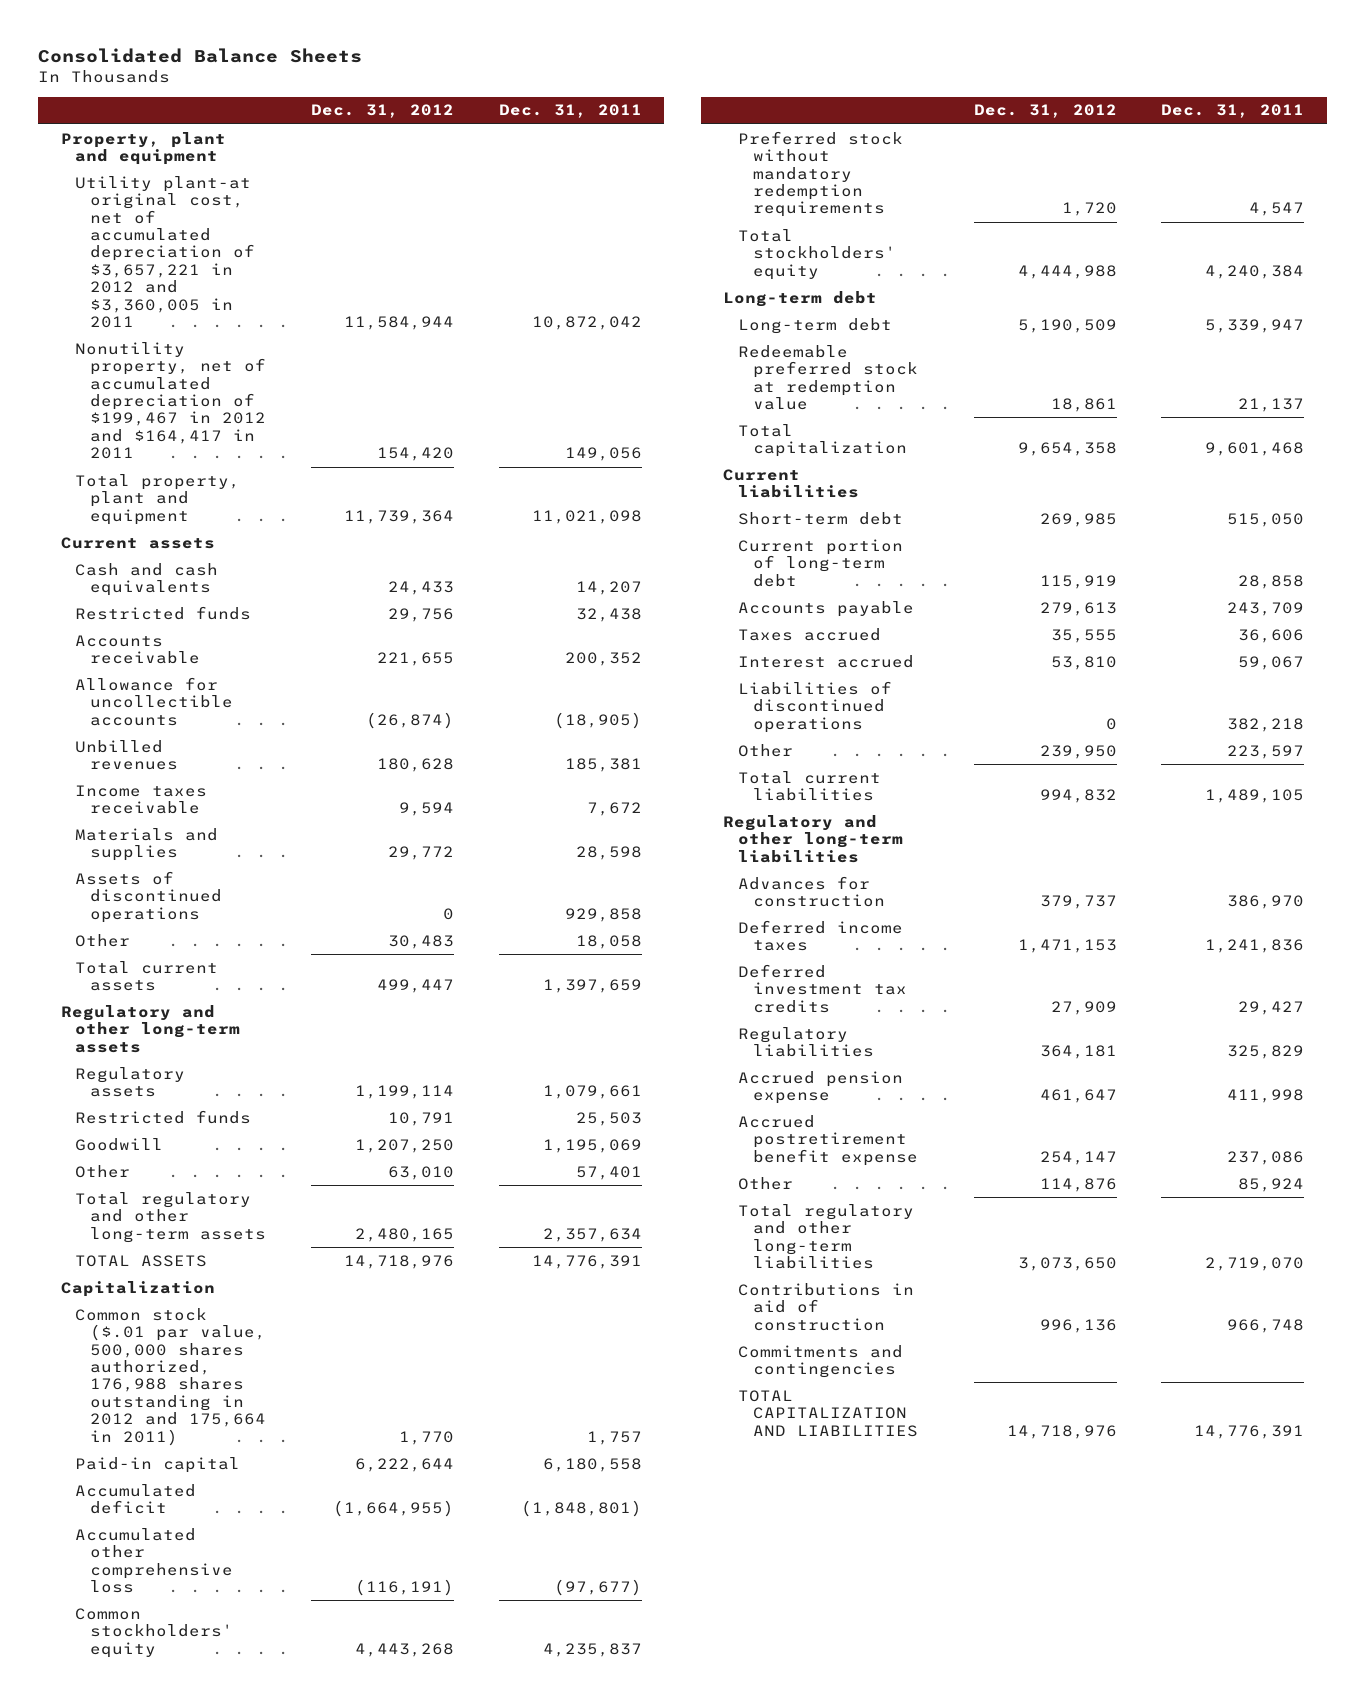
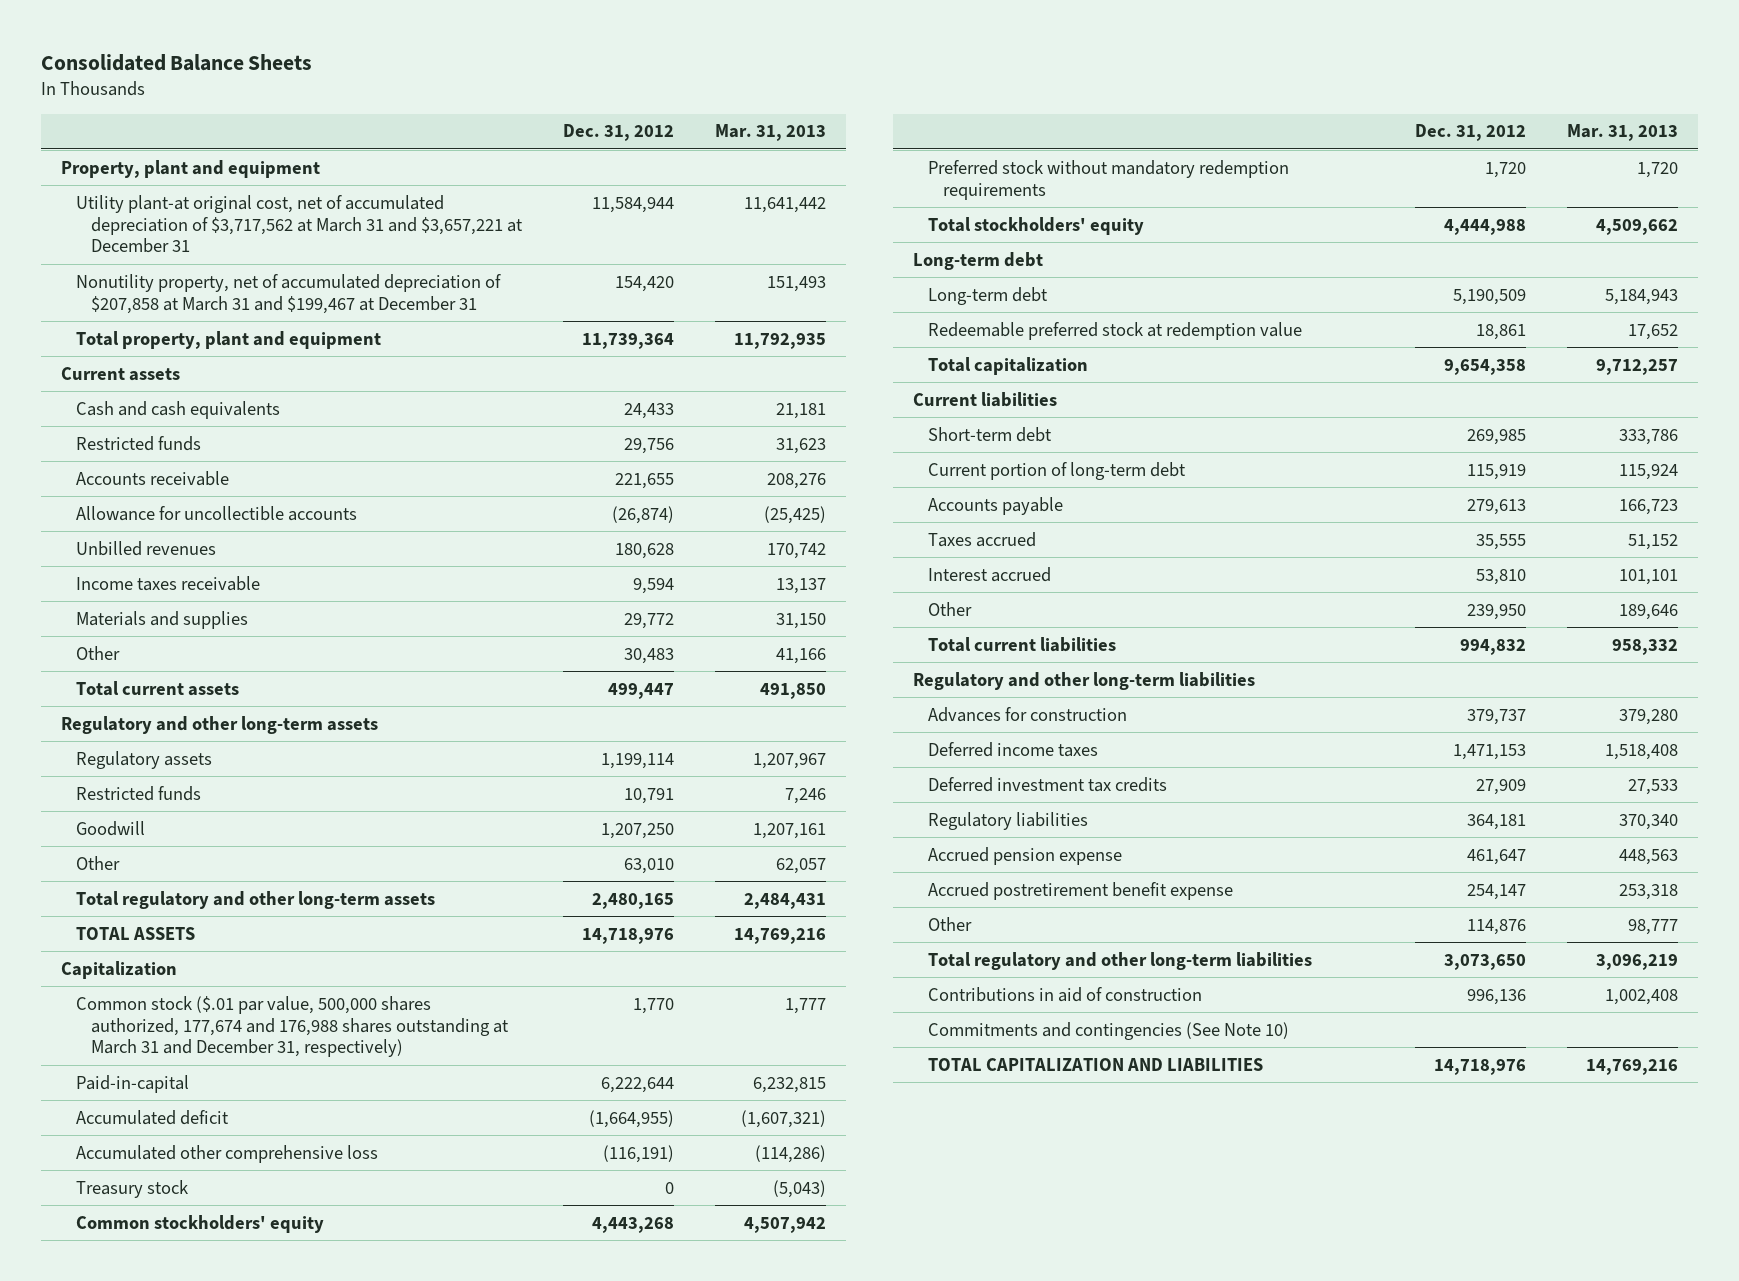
- | Dec. 31, 2012 | Dec. 31, 2011
+ | Dec. 31, 2012 | Mar. 31, 2013
- Utility plant-at original cost, net of accumulated depreciation of $3,657,221 in 2012 and $3,360,005 in 2011 | 11,584,944 | 10,872,042
- Nonutility property, net of accumulated depreciation of $199,467 in 2012 and $164,417 in 2011 | 154,420 | 149,056
+ Utility plant-at original cost, net of accumulated depreciation of $3,717,562 at March 31 and $3,657,221 at December 31 | 11,584,944 | 11,641,442
+ Nonutility property, net of accumulated depreciation of $207,858 at March 31 and $199,467 at December 31 | 154,420 | 151,493
- Assets of discontinued operations | 0 | 929,858
- Common stock ($.01 par value, 500,000 shares authorized, 176,988 shares outstanding in 2012 and 175,664 in 2011) | 1,770 | 1,757
- Paid-in capital | 6,222,644 | 6,180,558
+ Common stock ($.01 par value, 500,000 shares authorized, 177,674 and 176,988 shares outstanding at March 31 and December 31, respectively) | 1,770 | 1,777
+ Paid-in-capital | 6,222,644 | 6,232,815
+ Treasury stock | 0 | (5,043)
- Liabilities of discontinued operations | 0 | 382,218
- Commitments and contingencies
+ Commitments and contingencies (See Note 10)

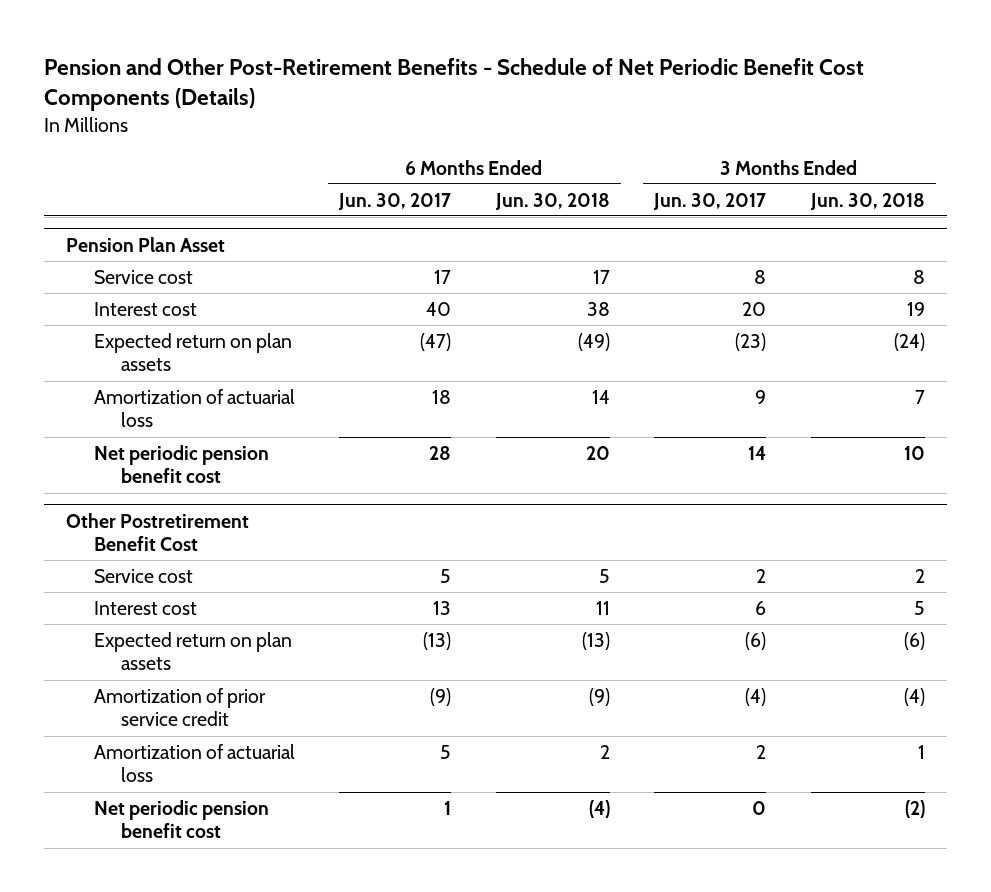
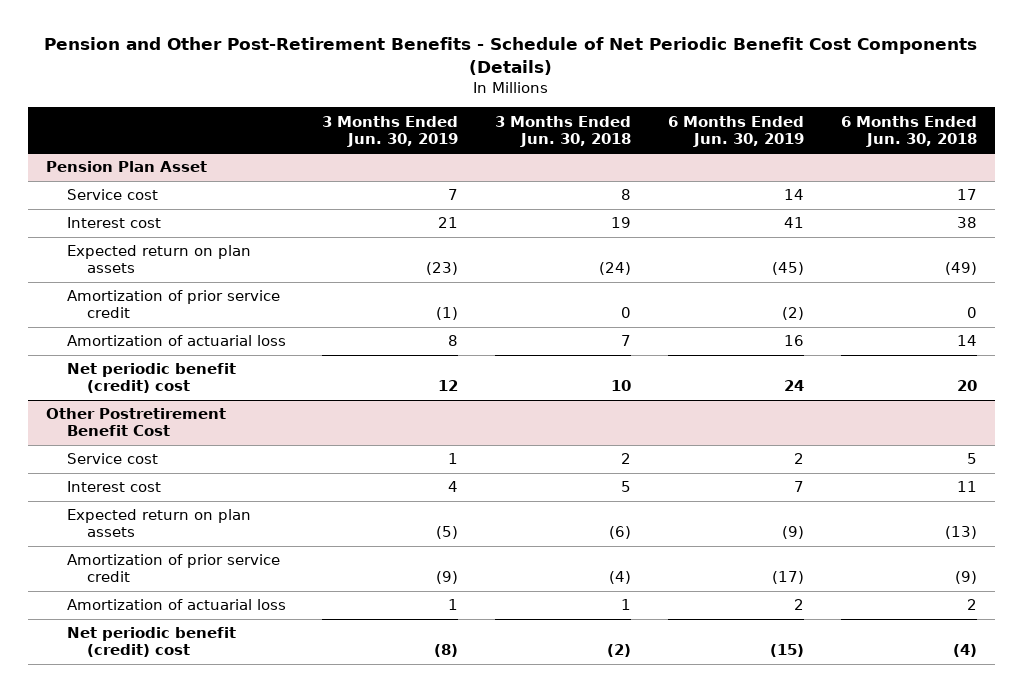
- | 6 Months Ended Jun. 30, 2017 | 6 Months Ended Jun. 30, 2018 | 3 Months Ended Jun. 30, 2017 | 3 Months Ended Jun. 30, 2018
+ | 3 Months Ended Jun. 30, 2019 | 3 Months Ended Jun. 30, 2018 | 6 Months Ended Jun. 30, 2019 | 6 Months Ended Jun. 30, 2018
@ Pension Plan Asset
+ Amortization of prior service credit | (1) | 0 | (2) | 0
- Net periodic pension benefit cost | 28 | 20 | 14 | 10
+ Net periodic benefit (credit) cost | 12 | 10 | 24 | 20
@ Other Postretirement Benefit Cost
- Net periodic pension benefit cost | 1 | (4) | 0 | (2)
+ Net periodic benefit (credit) cost | (8) | (2) | (15) | (4)

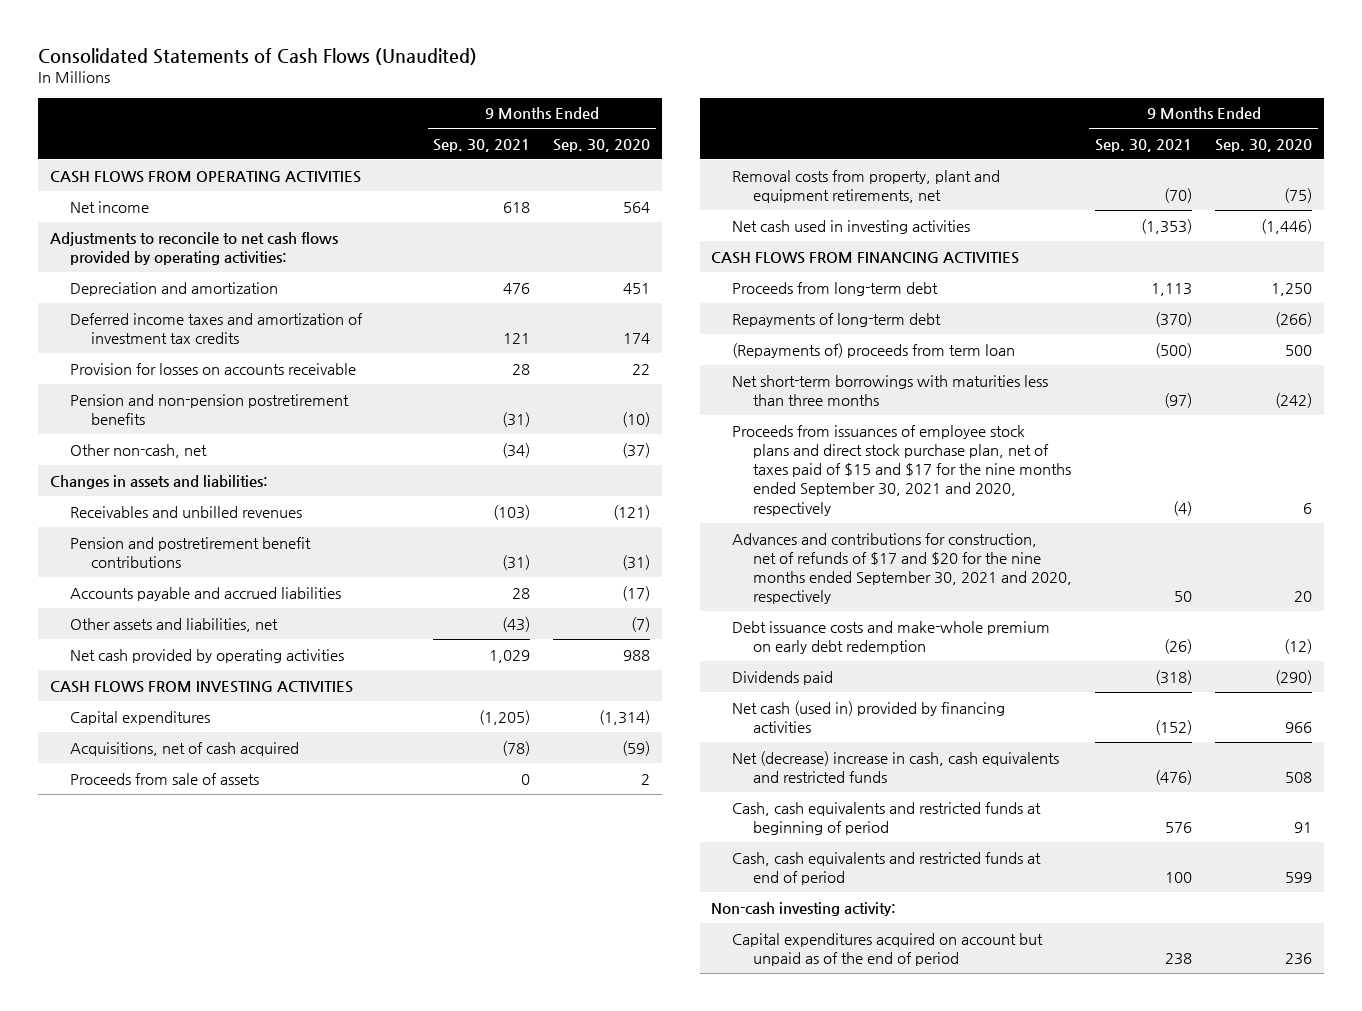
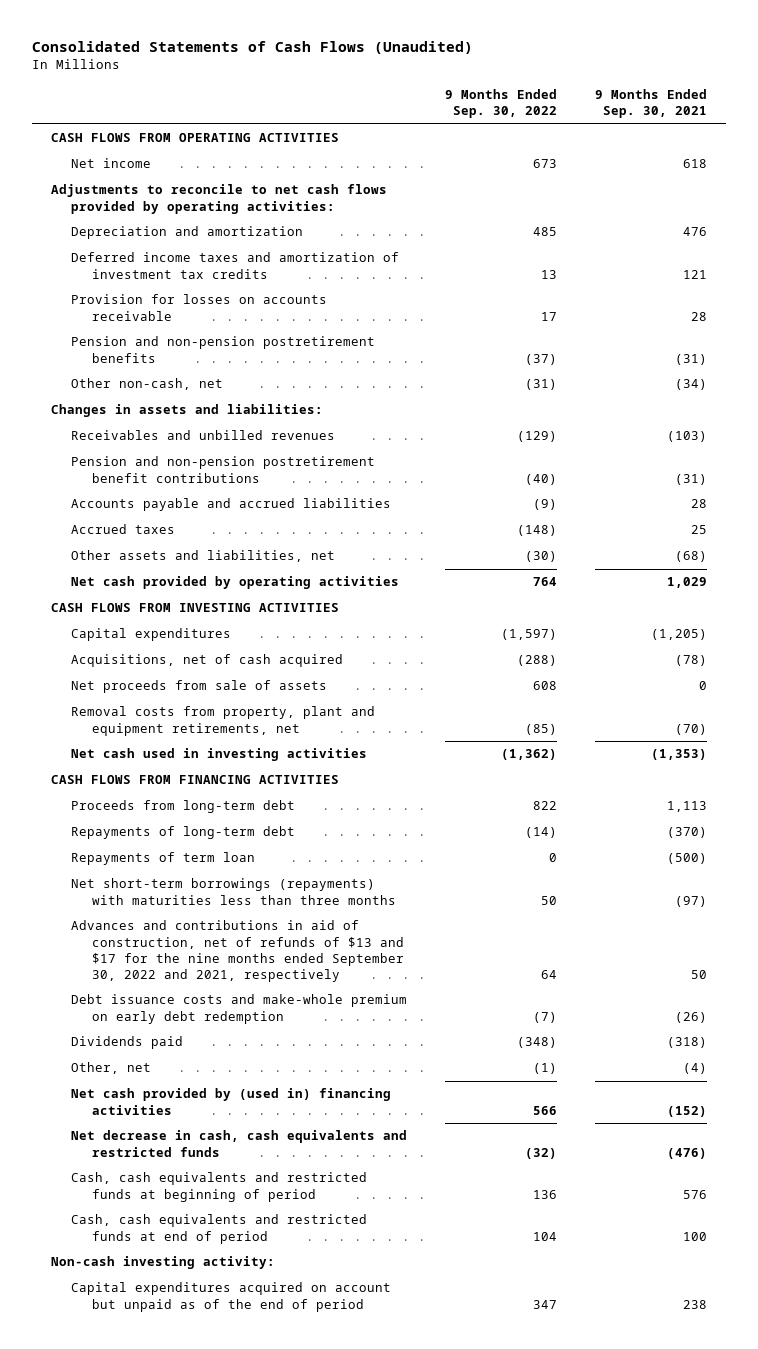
- | 9 Months Ended Sep. 30, 2021 | 9 Months Ended Sep. 30, 2020
+ | 9 Months Ended Sep. 30, 2022 | 9 Months Ended Sep. 30, 2021
- Pension and postretirement benefit contributions | (31) | (31)
+ Pension and non-pension postretirement benefit contributions | (40) | (31)
- Other assets and liabilities, net | (43) | (7)
+ Accrued taxes | (148) | 25
+ Other assets and liabilities, net | (30) | (68)
- Proceeds from sale of assets | 0 | 2
+ Net proceeds from sale of assets | 608 | 0
- (Repayments of) proceeds from term loan | (500) | 500
- Net short-term borrowings with maturities less than three months | (97) | (242)
- Proceeds from issuances of employee stock plans and direct stock purchase plan, net of taxes paid of $15 and $17 for the nine months ended September 30, 2021 and 2020, respectively | (4) | 6
- Advances and contributions for construction, net of refunds of $17 and $20 for the nine months ended September 30, 2021 and 2020, respectively | 50 | 20
+ Repayments of term loan | 0 | (500)
+ Net short-term borrowings (repayments) with maturities less than three months | 50 | (97)
+ Advances and contributions in aid of construction, net of refunds of $13 and $17 for the nine months ended September 30, 2022 and 2021, respectively | 64 | 50
- Net cash (used in) provided by financing activities | (152) | 966
- Net (decrease) increase in cash, cash equivalents and restricted funds | (476) | 508
+ Other, net | (1) | (4)
+ Net cash provided by (used in) financing activities | 566 | (152)
+ Net decrease in cash, cash equivalents and restricted funds | (32) | (476)

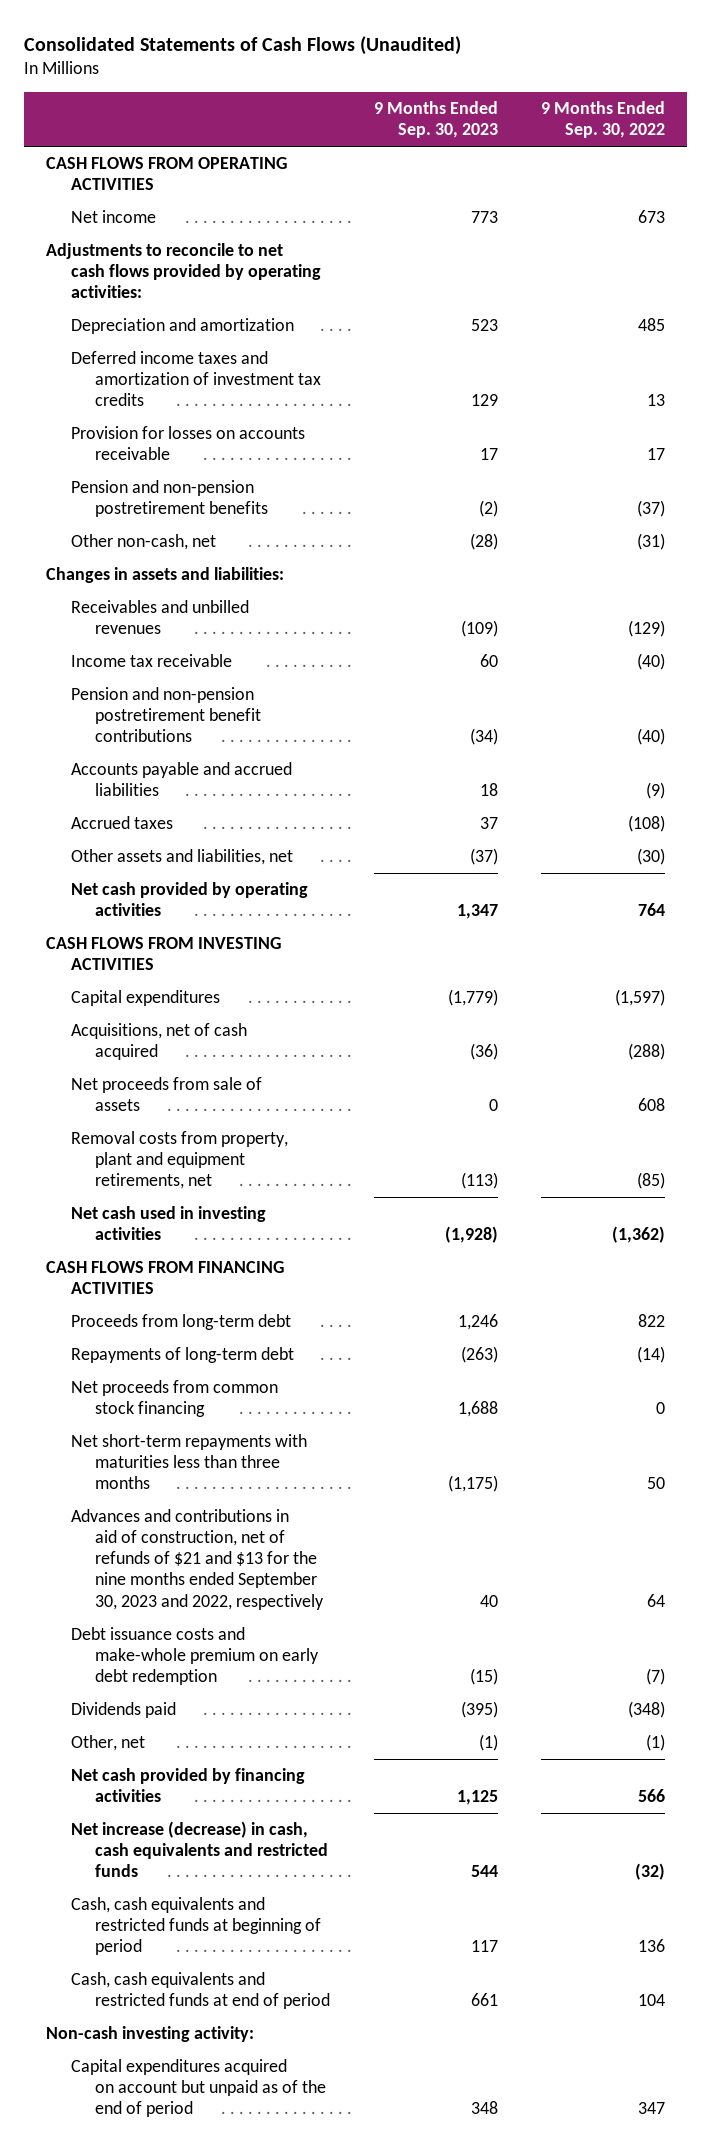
- | 9 Months Ended Sep. 30, 2022 | 9 Months Ended Sep. 30, 2021
+ | 9 Months Ended Sep. 30, 2023 | 9 Months Ended Sep. 30, 2022
+ Income tax receivable | 60 | (40)
- Accrued taxes | (148) | 25
+ Accrued taxes | 37 | (108)
- Repayments of term loan | 0 | (500)
- Net short-term borrowings (repayments) with maturities less than three months | 50 | (97)
- Advances and contributions in aid of construction, net of refunds of $13 and $17 for the nine months ended September 30, 2022 and 2021, respectively | 64 | 50
+ Net proceeds from common stock financing | 1,688 | 0
+ Net short-term repayments with maturities less than three months | (1,175) | 50
+ Advances and contributions in aid of construction, net of refunds of $21 and $13 for the nine months ended September 30, 2023 and 2022, respectively | 40 | 64
- Net cash provided by (used in) financing activities | 566 | (152)
- Net decrease in cash, cash equivalents and restricted funds | (32) | (476)
+ Net cash provided by financing activities | 1,125 | 566
+ Net increase (decrease) in cash, cash equivalents and restricted funds | 544 | (32)

